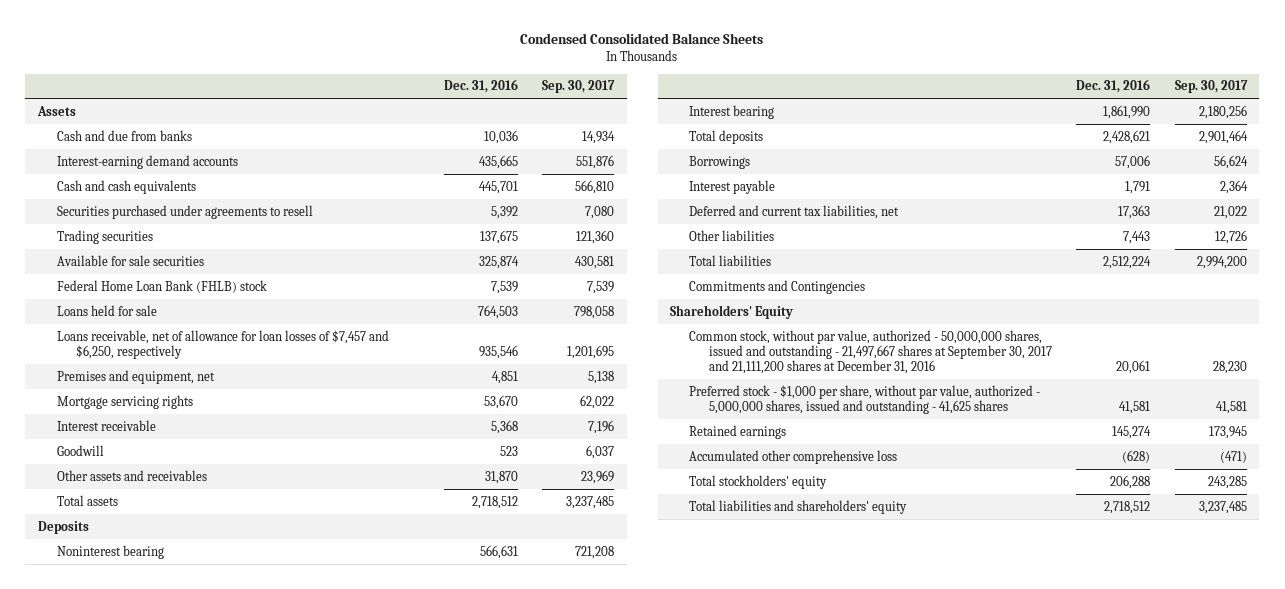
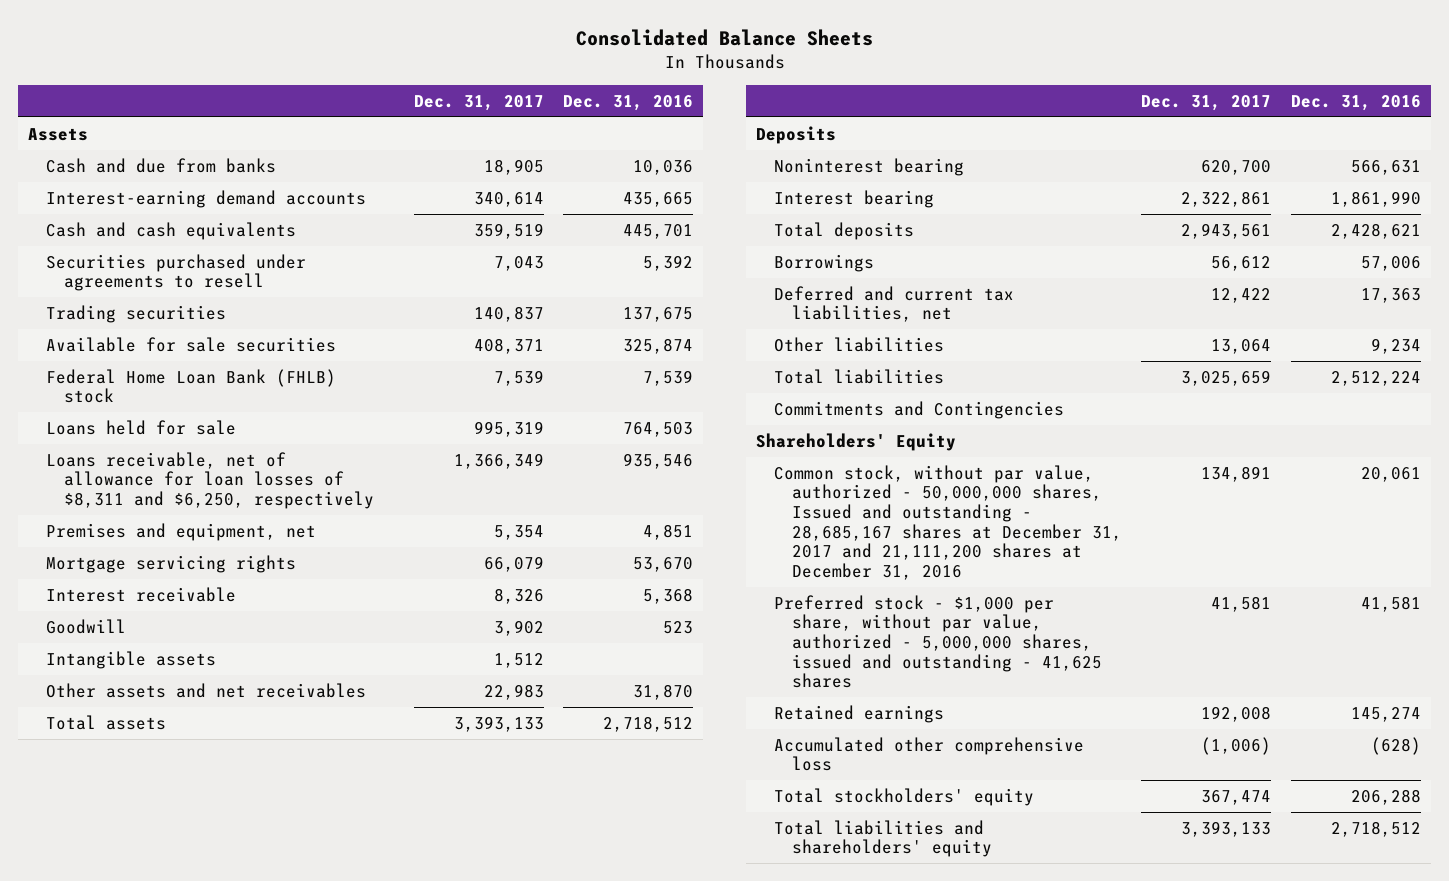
- Condensed Consolidated Balance Sheets
+ Consolidated Balance Sheets
- | Dec. 31, 2016 | Sep. 30, 2017
+ | Dec. 31, 2017 | Dec. 31, 2016
- Loans receivable, net of allowance for loan losses of $7,457 and $6,250, respectively | 935,546 | 1,201,695
+ Loans receivable, net of allowance for loan losses of $8,311 and $6,250, respectively | 1,366,349 | 935,546
- Other assets and receivables | 31,870 | 23,969
+ Intangible assets | 1,512 |
+ Other assets and net receivables | 22,983 | 31,870
- Interest payable | 1,791 | 2,364
- Other liabilities | 7,443 | 12,726
+ Other liabilities | 13,064 | 9,234
- Common stock, without par value, authorized - 50,000,000 shares, issued and outstanding - 21,497,667 shares at September 30, 2017 and 21,111,200 shares at December 31, 2016 | 20,061 | 28,230
+ Common stock, without par value, authorized - 50,000,000 shares, Issued and outstanding - 28,685,167 shares at December 31, 2017 and 21,111,200 shares at December 31, 2016 | 134,891 | 20,061

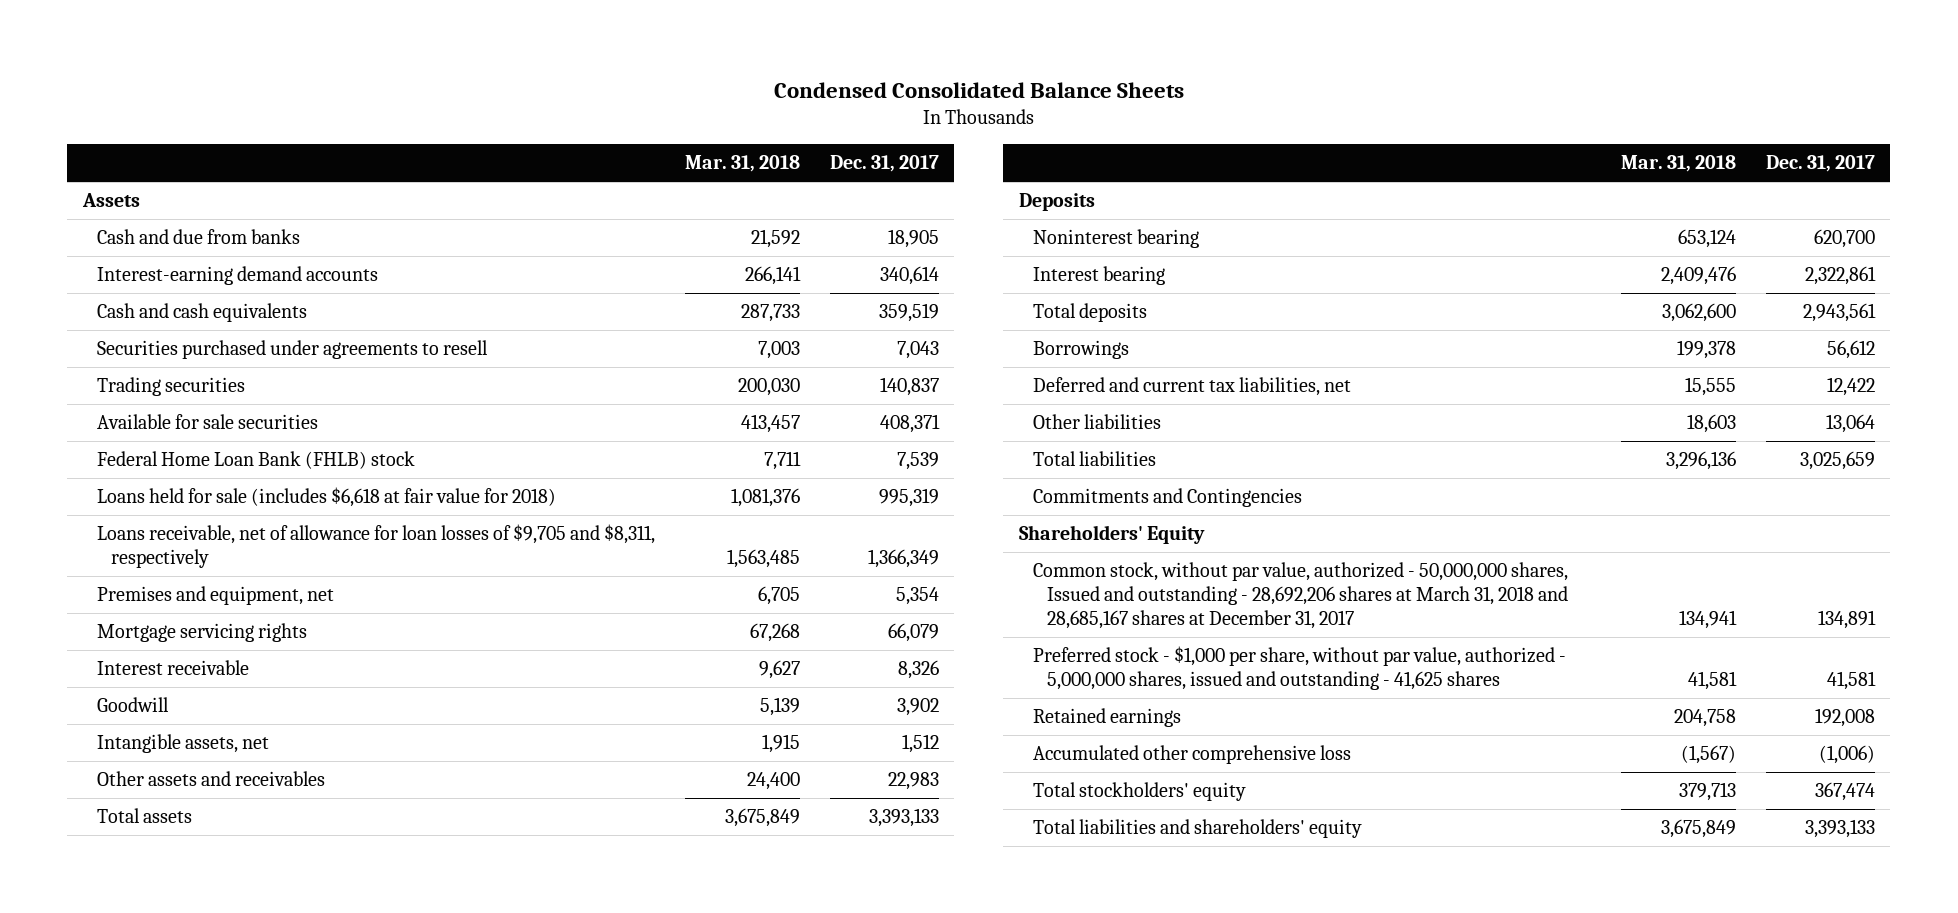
- Consolidated Balance Sheets
+ Condensed Consolidated Balance Sheets
- | Dec. 31, 2017 | Dec. 31, 2016
+ | Mar. 31, 2018 | Dec. 31, 2017
- Loans held for sale | 995,319 | 764,503
- Loans receivable, net of allowance for loan losses of $8,311 and $6,250, respectively | 1,366,349 | 935,546
+ Loans held for sale (includes $6,618 at fair value for 2018) | 1,081,376 | 995,319
+ Loans receivable, net of allowance for loan losses of $9,705 and $8,311, respectively | 1,563,485 | 1,366,349
- Intangible assets | 1,512 |
- Other assets and net receivables | 22,983 | 31,870
+ Intangible assets, net | 1,915 | 1,512
+ Other assets and receivables | 24,400 | 22,983
- Common stock, without par value, authorized - 50,000,000 shares, Issued and outstanding - 28,685,167 shares at December 31, 2017 and 21,111,200 shares at December 31, 2016 | 134,891 | 20,061
+ Common stock, without par value, authorized - 50,000,000 shares, Issued and outstanding - 28,692,206 shares at March 31, 2018 and 28,685,167 shares at December 31, 2017 | 134,941 | 134,891

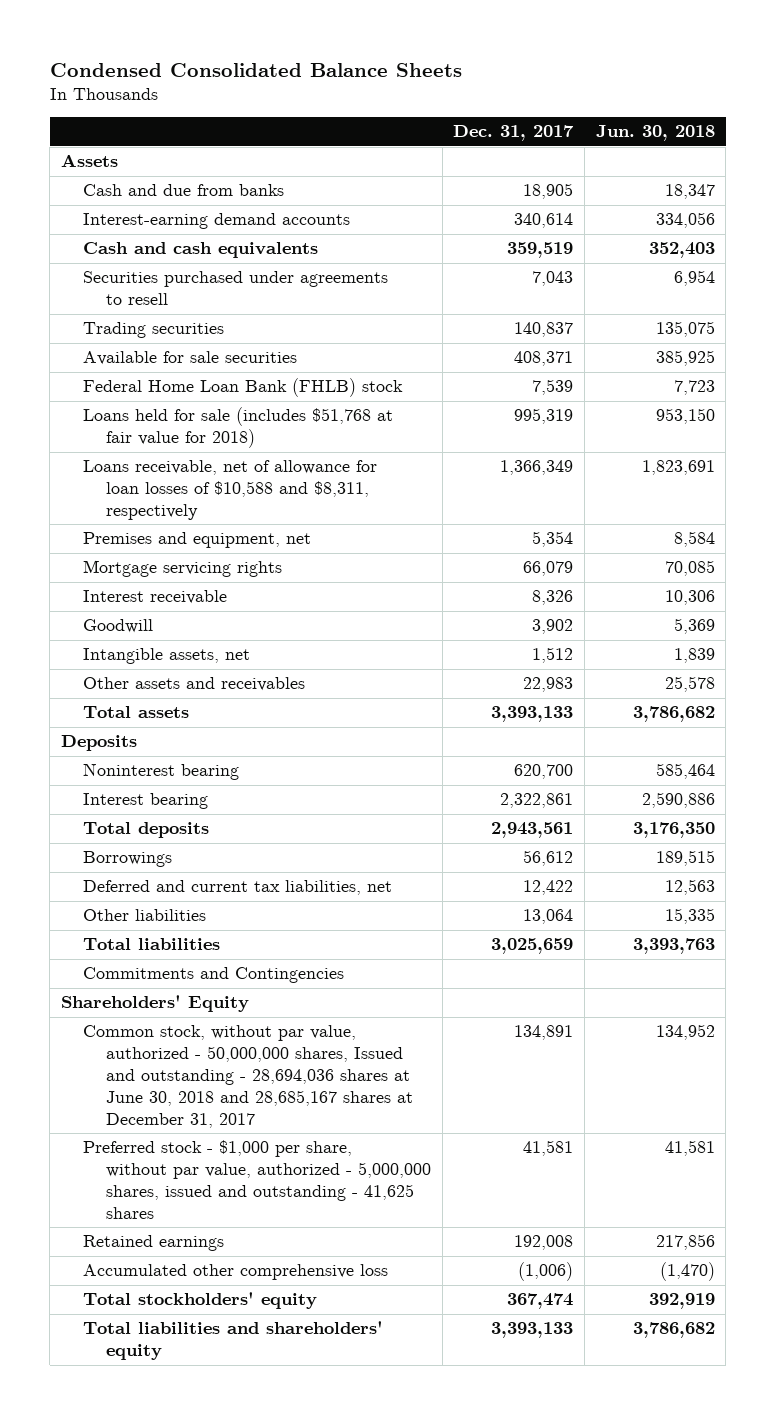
- | Mar. 31, 2018 | Dec. 31, 2017
+ | Dec. 31, 2017 | Jun. 30, 2018
- Loans held for sale (includes $6,618 at fair value for 2018) | 1,081,376 | 995,319
- Loans receivable, net of allowance for loan losses of $9,705 and $8,311, respectively | 1,563,485 | 1,366,349
+ Loans held for sale (includes $51,768 at fair value for 2018) | 995,319 | 953,150
+ Loans receivable, net of allowance for loan losses of $10,588 and $8,311, respectively | 1,366,349 | 1,823,691
- Common stock, without par value, authorized - 50,000,000 shares, Issued and outstanding - 28,692,206 shares at March 31, 2018 and 28,685,167 shares at December 31, 2017 | 134,941 | 134,891
+ Common stock, without par value, authorized - 50,000,000 shares, Issued and outstanding - 28,694,036 shares at June 30, 2018 and 28,685,167 shares at December 31, 2017 | 134,891 | 134,952

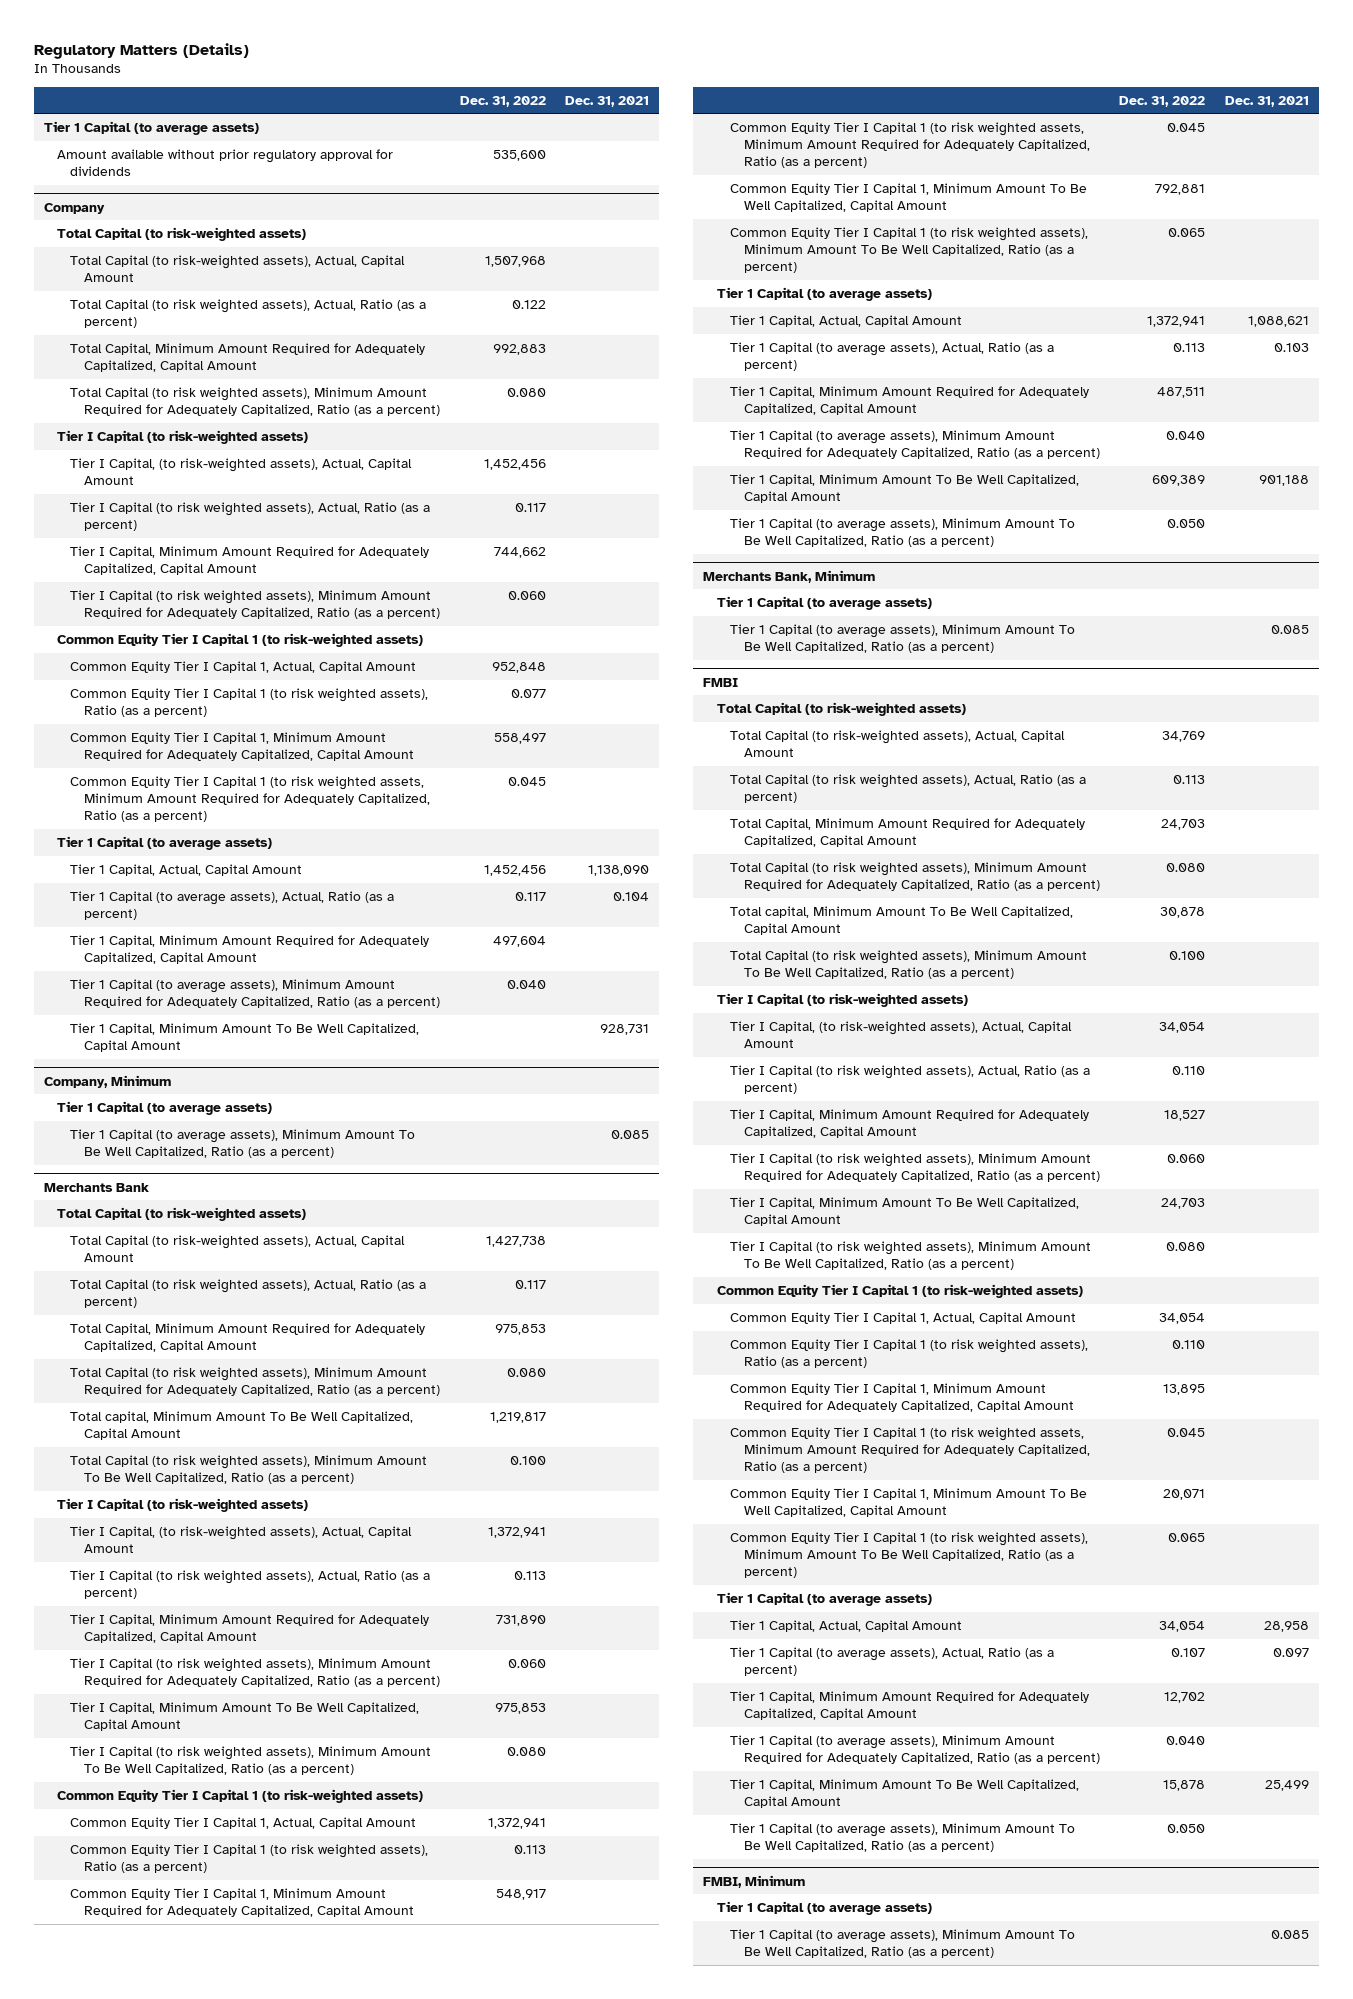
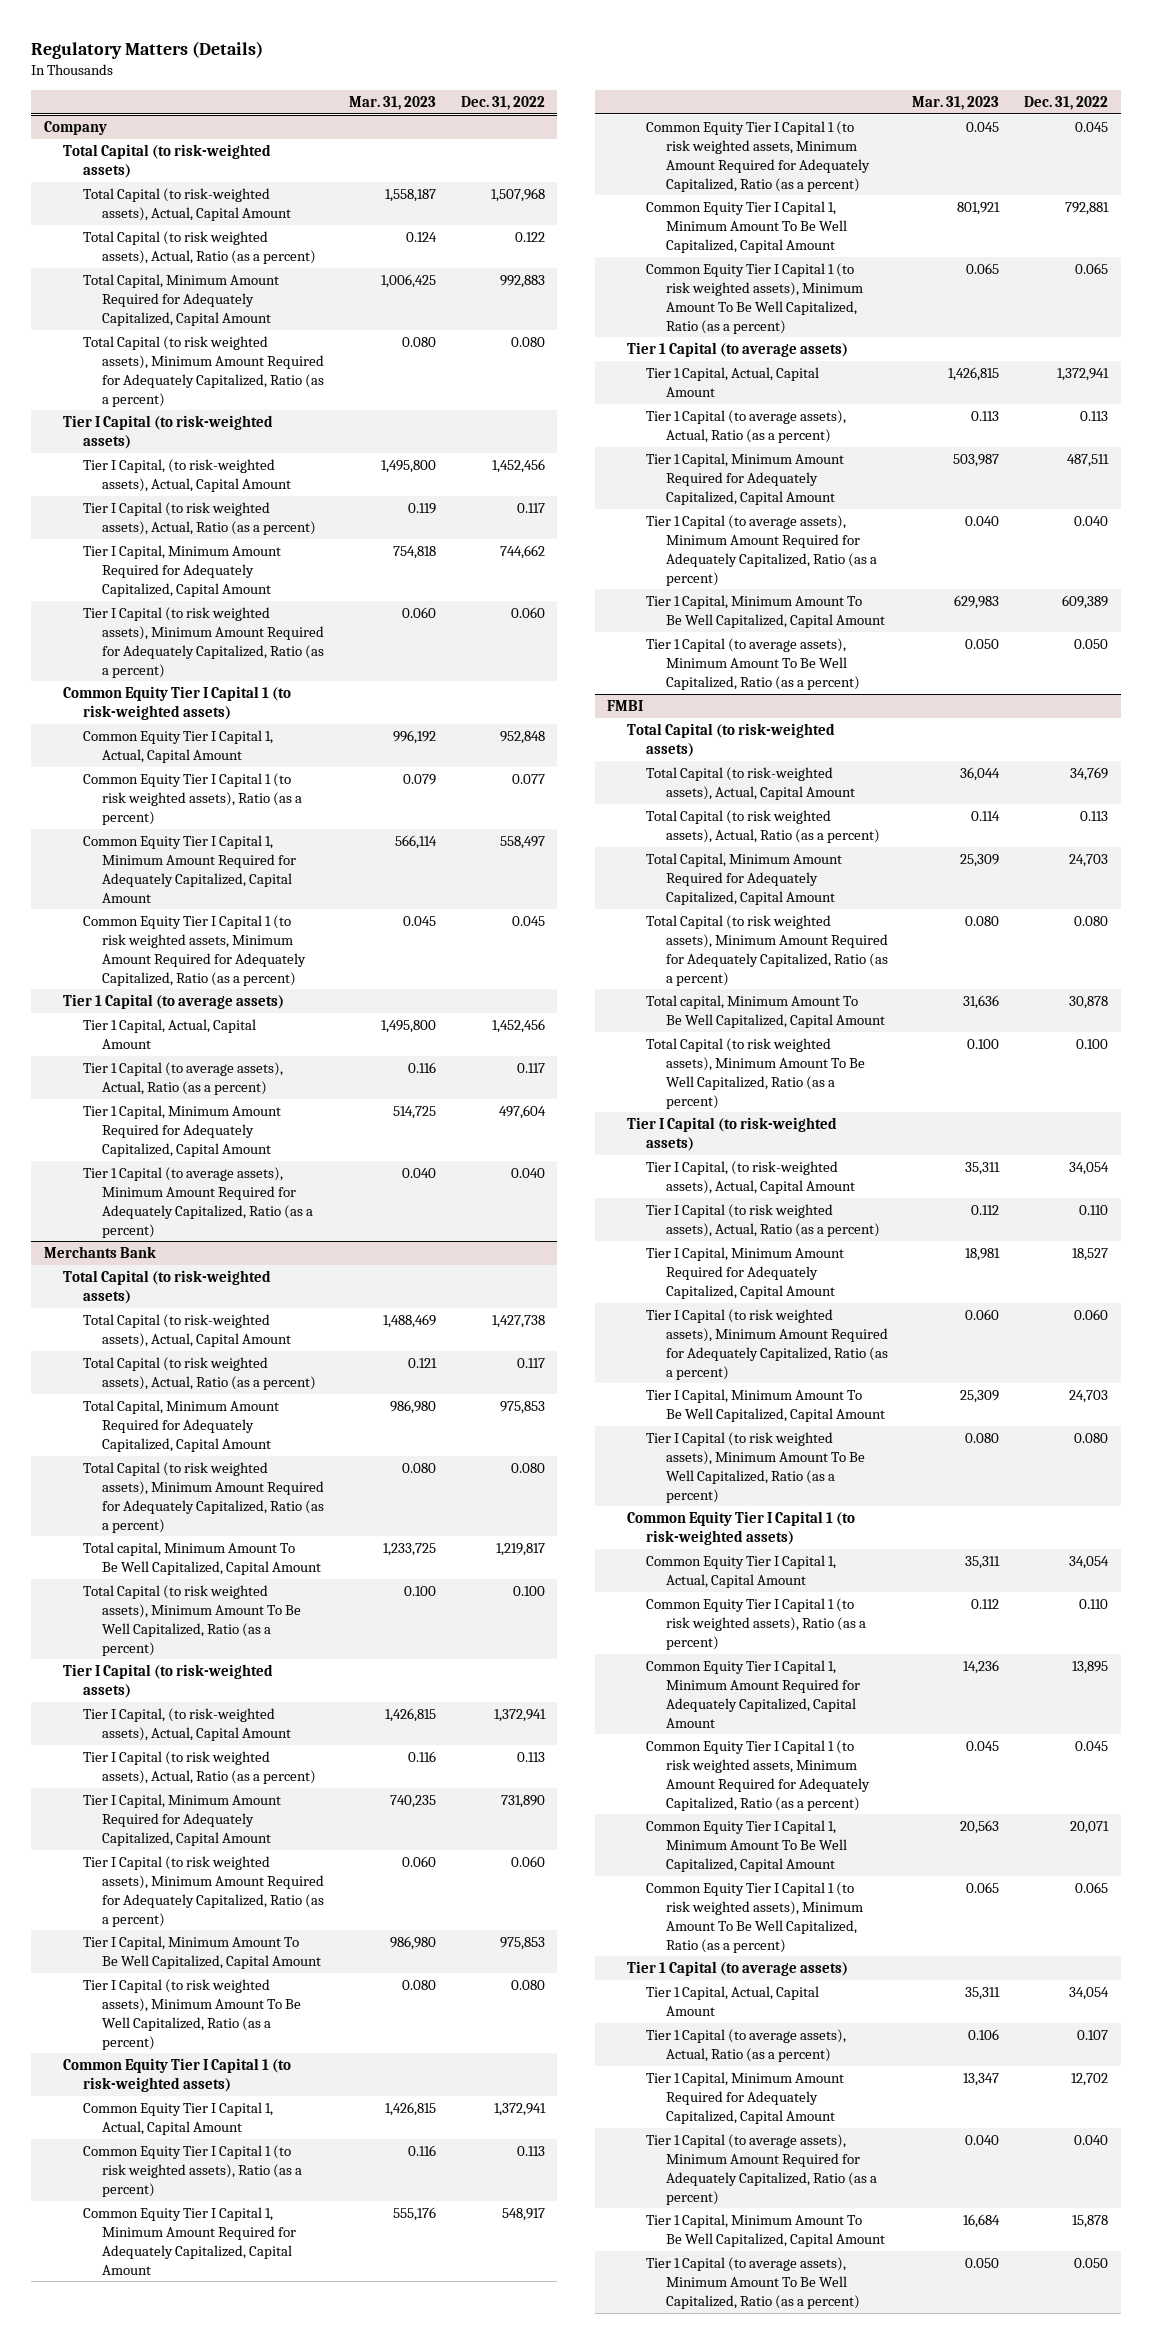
- | Dec. 31, 2022 | Dec. 31, 2021
+ | Mar. 31, 2023 | Dec. 31, 2022
- Tier 1 Capital (to average assets)
- Amount available without prior regulatory approval for dividends | 535,600 |
@ Company
- Tier 1 Capital, Minimum Amount To Be Well Capitalized, Capital Amount | | 928,731
- Company, Minimum
- Tier 1 Capital (to average assets)
- Tier 1 Capital (to average assets), Minimum Amount To Be Well Capitalized, Ratio (as a percent) | | 0.085
- Merchants Bank, Minimum
- Tier 1 Capital (to average assets)
- Tier 1 Capital (to average assets), Minimum Amount To Be Well Capitalized, Ratio (as a percent) | | 0.085
- FMBI, Minimum
- Tier 1 Capital (to average assets)
- Tier 1 Capital (to average assets), Minimum Amount To Be Well Capitalized, Ratio (as a percent) | | 0.085

